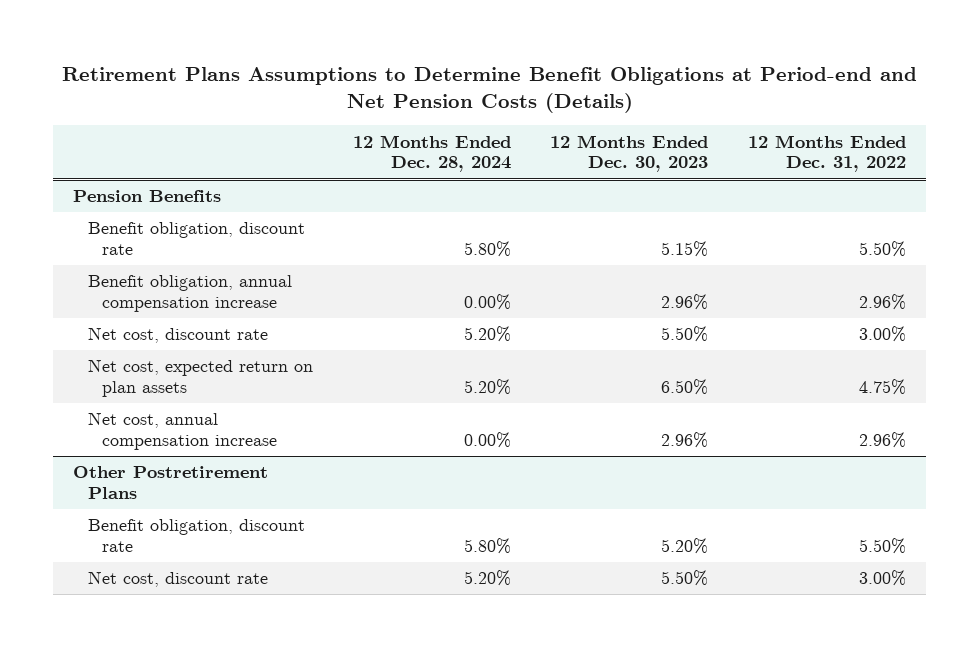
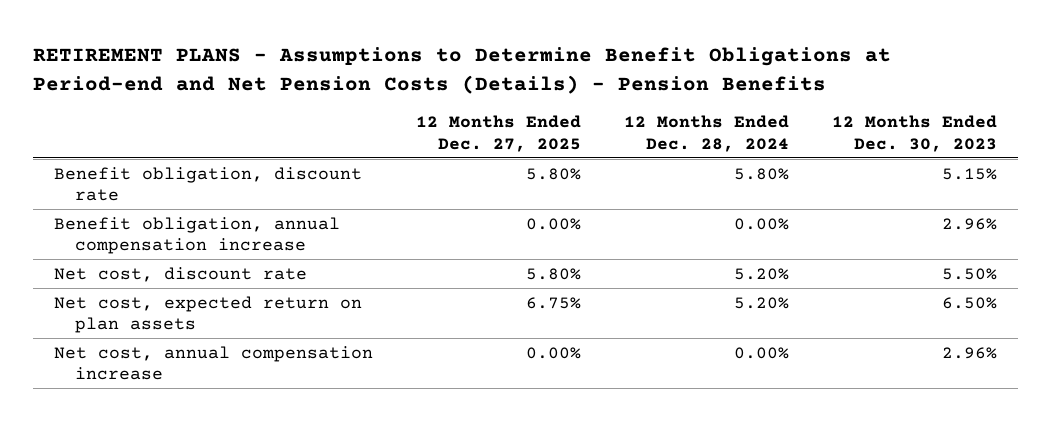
- Retirement Plans Assumptions to Determine Benefit Obligations at Period-end and Net Pension Costs (Details)
+ RETIREMENT PLANS - Assumptions to Determine Benefit Obligations at Period-end and Net Pension Costs (Details) - Pension Benefits
- | 12 Months Ended Dec. 28, 2024 | 12 Months Ended Dec. 30, 2023 | 12 Months Ended Dec. 31, 2022
+ | 12 Months Ended Dec. 27, 2025 | 12 Months Ended Dec. 28, 2024 | 12 Months Ended Dec. 30, 2023
- Pension Benefits
- Other Postretirement Plans
- Benefit obligation, discount rate | 5.80% | 5.20% | 5.50%
- Net cost, discount rate | 5.20% | 5.50% | 3.00%

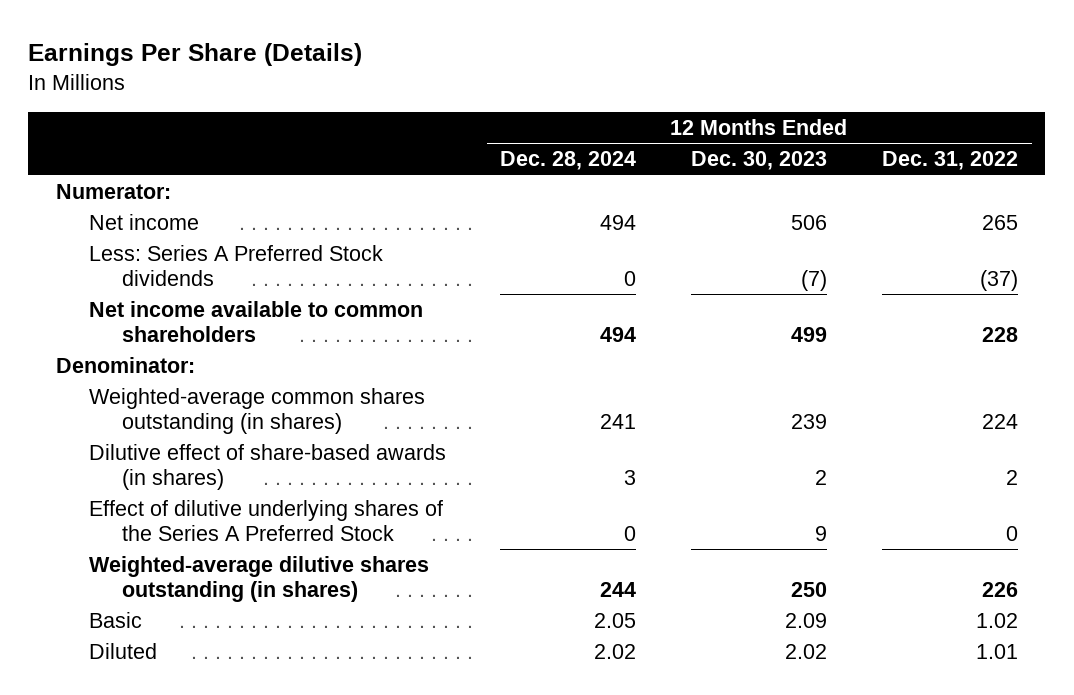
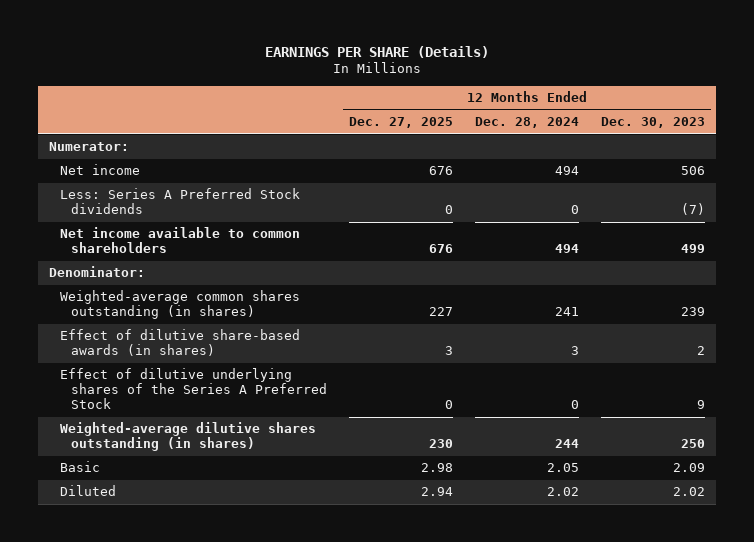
- Earnings Per Share (Details)
+ EARNINGS PER SHARE (Details)
- | 12 Months Ended Dec. 28, 2024 | 12 Months Ended Dec. 30, 2023 | 12 Months Ended Dec. 31, 2022
+ | 12 Months Ended Dec. 27, 2025 | 12 Months Ended Dec. 28, 2024 | 12 Months Ended Dec. 30, 2023
- Dilutive effect of share-based awards (in shares) | 3 | 2 | 2
+ Effect of dilutive share-based awards (in shares) | 3 | 3 | 2

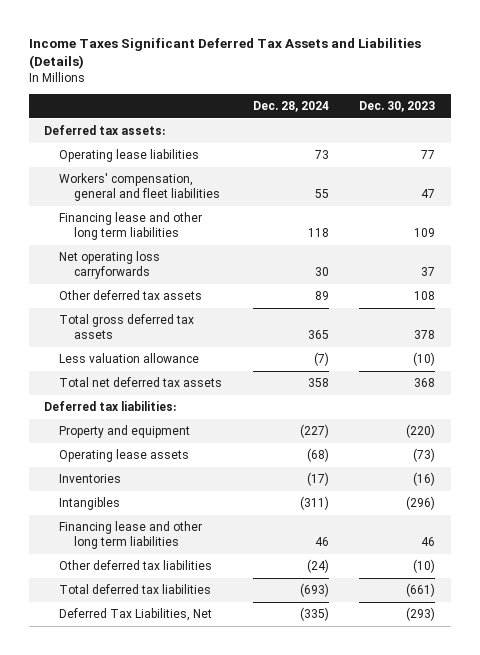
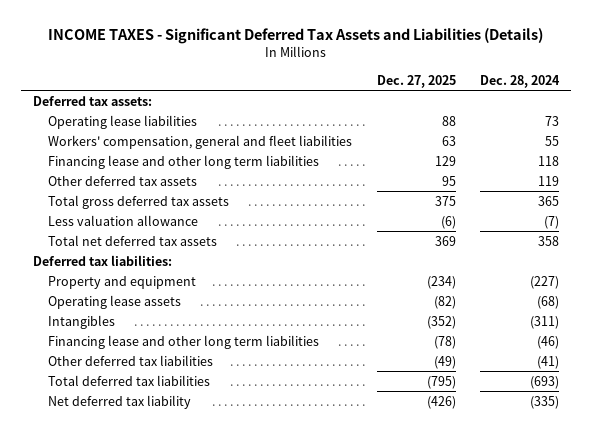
- Income Taxes Significant Deferred Tax Assets and Liabilities (Details)
+ INCOME TAXES - Significant Deferred Tax Assets and Liabilities (Details)
- | Dec. 28, 2024 | Dec. 30, 2023
+ | Dec. 27, 2025 | Dec. 28, 2024
- Net operating loss carryforwards | 30 | 37
- Other deferred tax assets | 89 | 108
+ Other deferred tax assets | 95 | 119
- Inventories | (17) | (16)
- Financing lease and other long term liabilities | 46 | 46
- Other deferred tax liabilities | (24) | (10)
+ Financing lease and other long term liabilities | (78) | (46)
+ Other deferred tax liabilities | (49) | (41)
- Deferred Tax Liabilities, Net | (335) | (293)
+ Net deferred tax liability | (426) | (335)

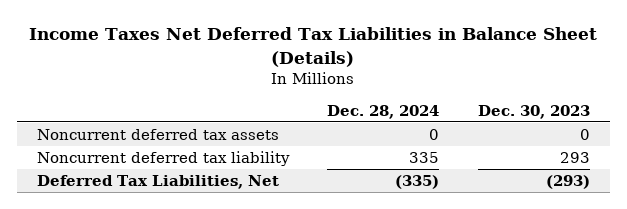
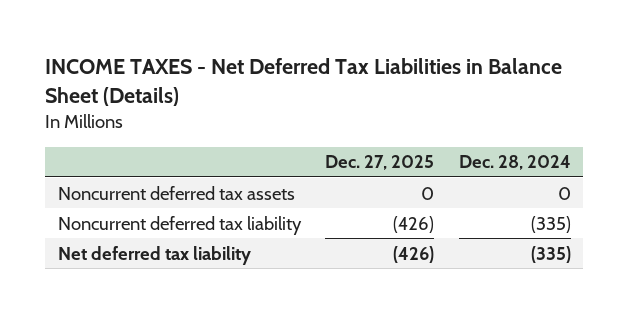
- Income Taxes Net Deferred Tax Liabilities in Balance Sheet (Details)
+ INCOME TAXES - Net Deferred Tax Liabilities in Balance Sheet (Details)
- | Dec. 28, 2024 | Dec. 30, 2023
+ | Dec. 27, 2025 | Dec. 28, 2024
- Noncurrent deferred tax liability | 335 | 293
- Deferred Tax Liabilities, Net | (335) | (293)
+ Noncurrent deferred tax liability | (426) | (335)
+ Net deferred tax liability | (426) | (335)

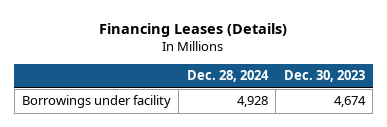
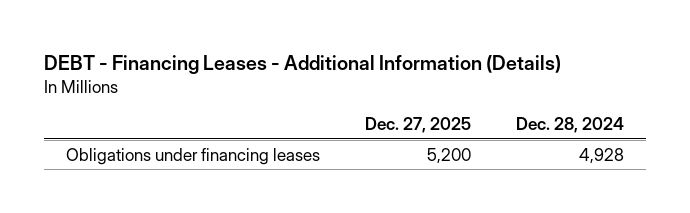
- Financing Leases (Details)
+ DEBT - Financing Leases - Additional Information (Details)
- | Dec. 28, 2024 | Dec. 30, 2023
+ | Dec. 27, 2025 | Dec. 28, 2024
- Borrowings under facility | 4,928 | 4,674
+ Obligations under financing leases | 5,200 | 4,928

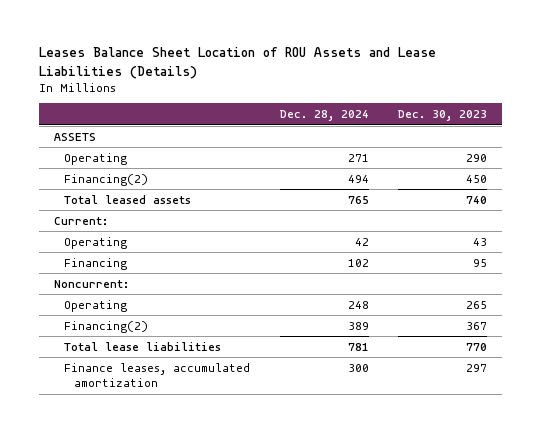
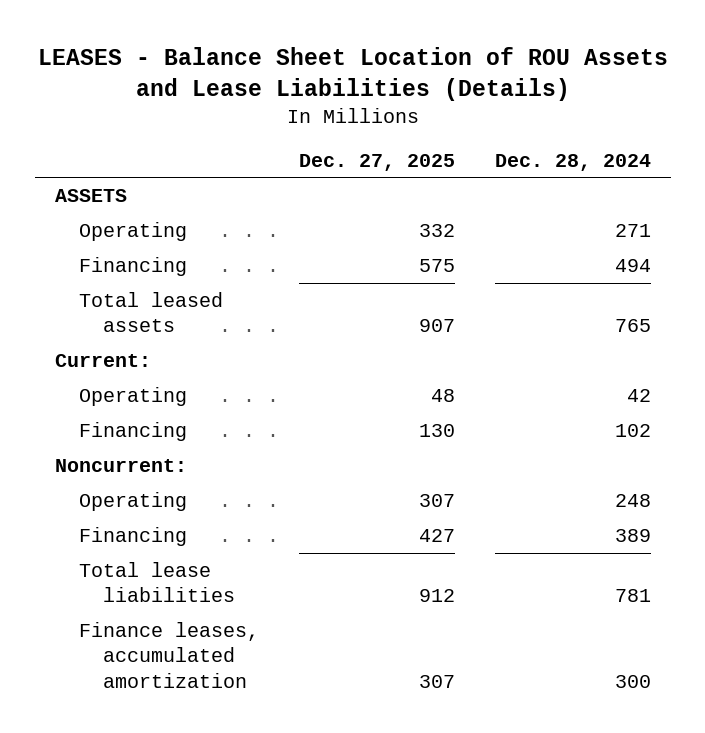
- Leases Balance Sheet Location of ROU Assets and Lease Liabilities (Details)
+ LEASES - Balance Sheet Location of ROU Assets and Lease Liabilities (Details)
- | Dec. 28, 2024 | Dec. 30, 2023
+ | Dec. 27, 2025 | Dec. 28, 2024
- Financing(2) | 494 | 450
+ Financing | 575 | 494
- Financing(2) | 389 | 367
+ Financing | 427 | 389

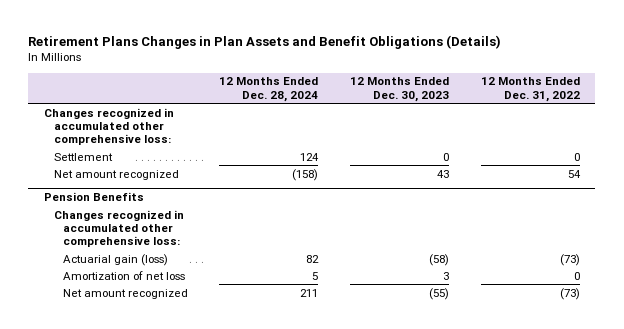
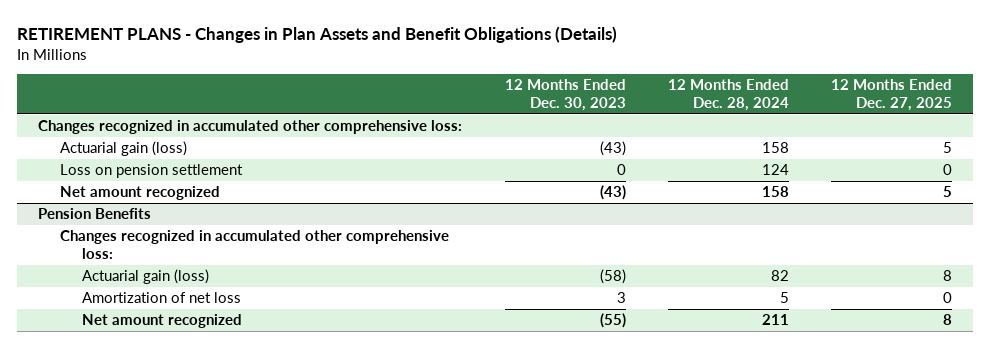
- Retirement Plans Changes in Plan Assets and Benefit Obligations (Details)
+ RETIREMENT PLANS - Changes in Plan Assets and Benefit Obligations (Details)
- | 12 Months Ended Dec. 28, 2024 | 12 Months Ended Dec. 30, 2023 | 12 Months Ended Dec. 31, 2022
+ | 12 Months Ended Dec. 30, 2023 | 12 Months Ended Dec. 28, 2024 | 12 Months Ended Dec. 27, 2025
- Settlement | 124 | 0 | 0
- Net amount recognized | (158) | 43 | 54
+ Actuarial gain (loss) | (43) | 158 | 5
+ Loss on pension settlement | 0 | 124 | 0
+ Net amount recognized | (43) | 158 | 5

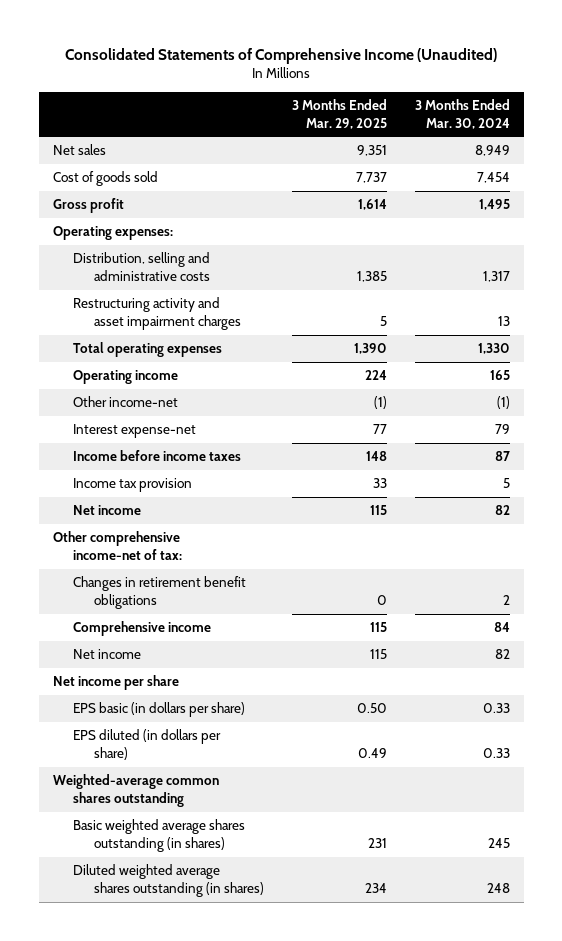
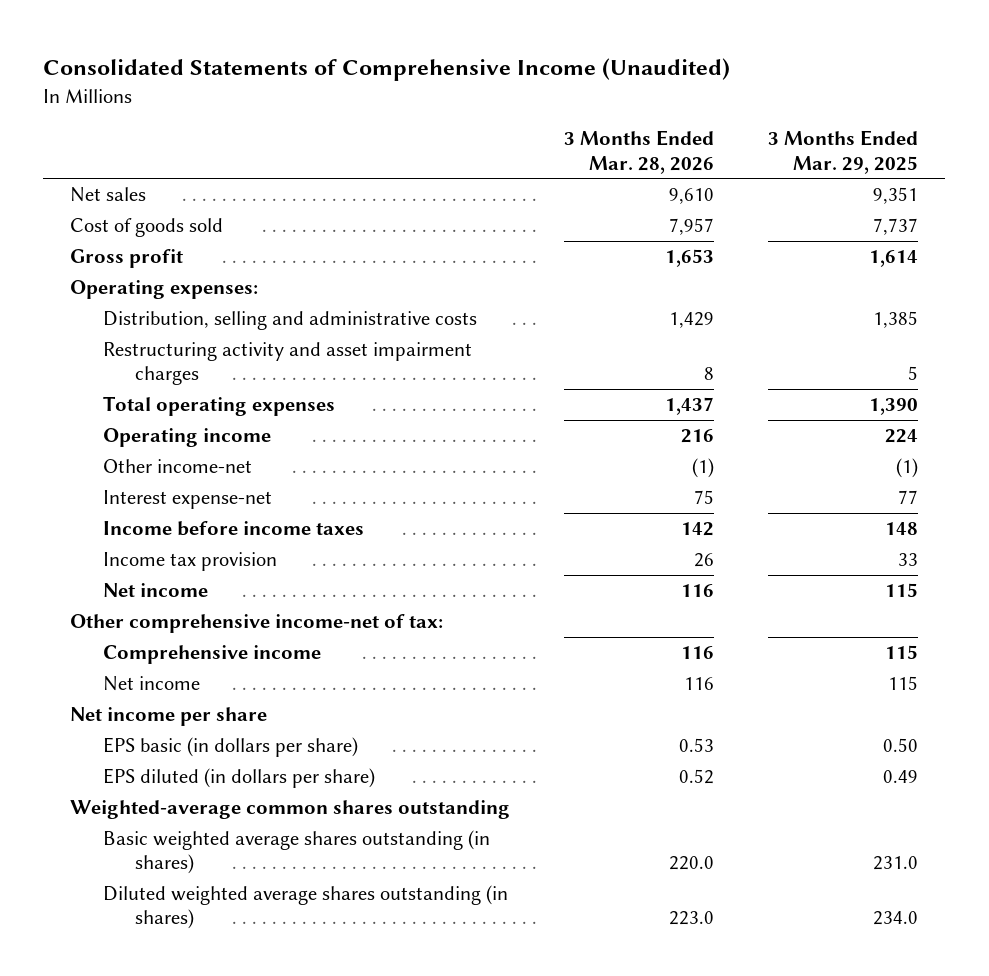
- | 3 Months Ended Mar. 29, 2025 | 3 Months Ended Mar. 30, 2024
+ | 3 Months Ended Mar. 28, 2026 | 3 Months Ended Mar. 29, 2025
- Changes in retirement benefit obligations | 0 | 2
- Basic weighted average shares outstanding (in shares) | 231 | 245
- Diluted weighted average shares outstanding (in shares) | 234 | 248
+ Basic weighted average shares outstanding (in shares) | 220.0 | 231.0
+ Diluted weighted average shares outstanding (in shares) | 223.0 | 234.0

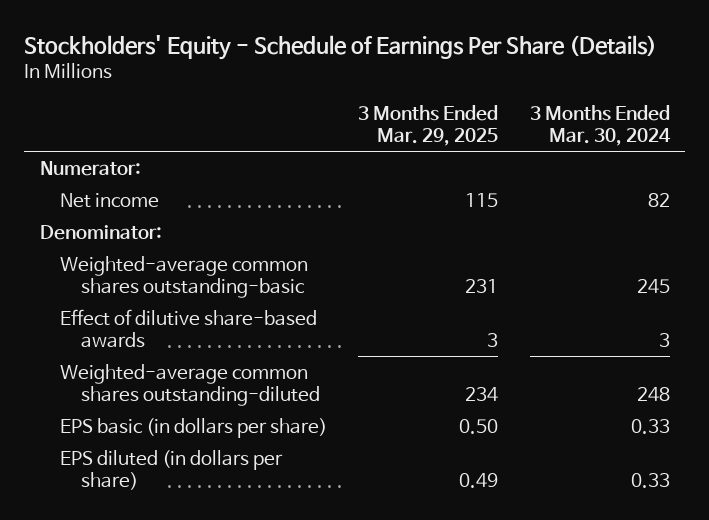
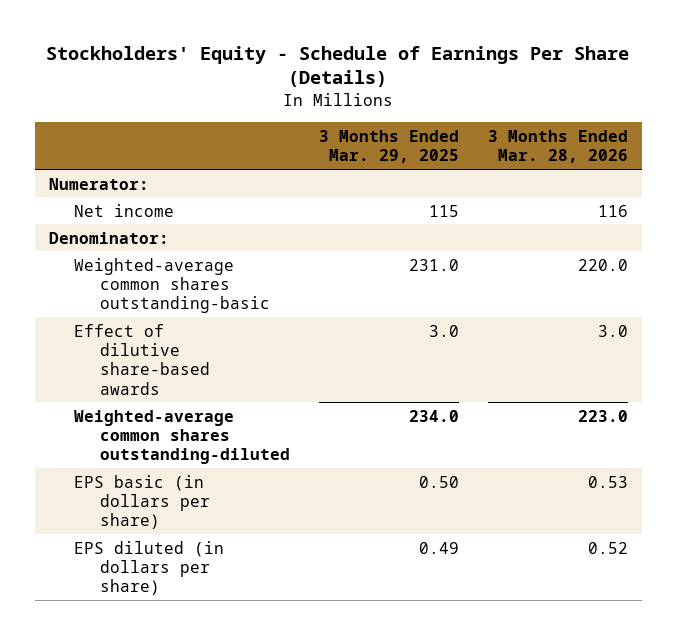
- | 3 Months Ended Mar. 29, 2025 | 3 Months Ended Mar. 30, 2024
+ | 3 Months Ended Mar. 29, 2025 | 3 Months Ended Mar. 28, 2026
- Weighted-average common shares outstanding-basic | 231 | 245
- Effect of dilutive share-based awards | 3 | 3
- Weighted-average common shares outstanding-diluted | 234 | 248
+ Weighted-average common shares outstanding-basic | 231.0 | 220.0
+ Effect of dilutive share-based awards | 3.0 | 3.0
+ Weighted-average common shares outstanding-diluted | 234.0 | 223.0

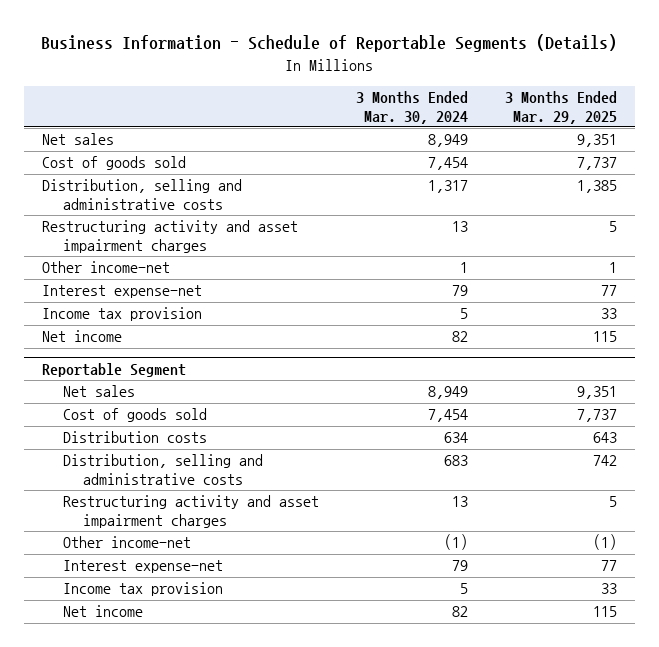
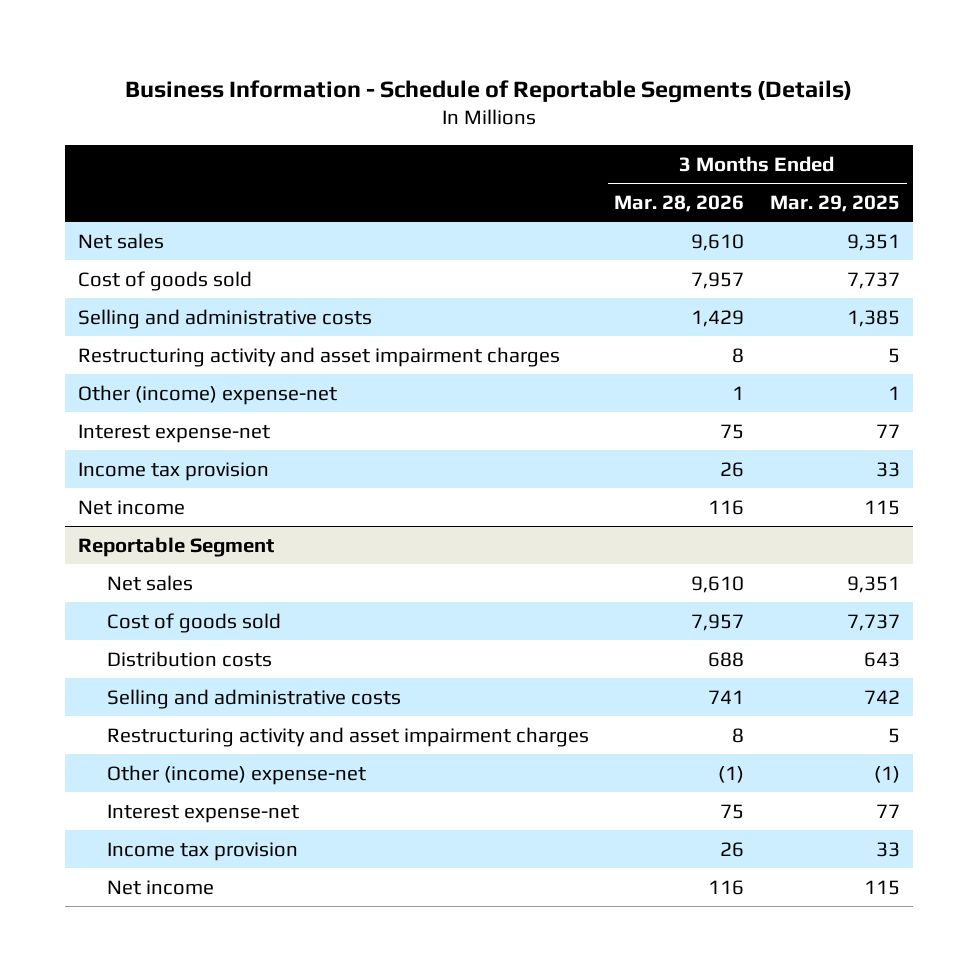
- | 3 Months Ended Mar. 30, 2024 | 3 Months Ended Mar. 29, 2025
+ | 3 Months Ended Mar. 28, 2026 | 3 Months Ended Mar. 29, 2025
- Distribution, selling and administrative costs | 1,317 | 1,385
+ Selling and administrative costs | 1,429 | 1,385
- Other income-net | 1 | 1
+ Other (income) expense-net | 1 | 1
@ Reportable Segment
- Distribution, selling and administrative costs | 683 | 742
+ Selling and administrative costs | 741 | 742
- Other income-net | (1) | (1)
+ Other (income) expense-net | (1) | (1)

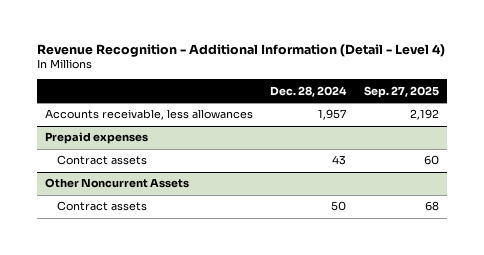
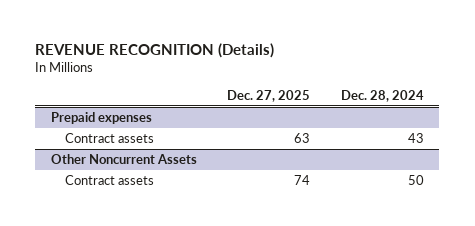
- Revenue Recognition - Additional Information (Detail - Level 4)
+ REVENUE RECOGNITION (Details)
- | Dec. 28, 2024 | Sep. 27, 2025
+ | Dec. 27, 2025 | Dec. 28, 2024
- Accounts receivable, less allowances | 1,957 | 2,192

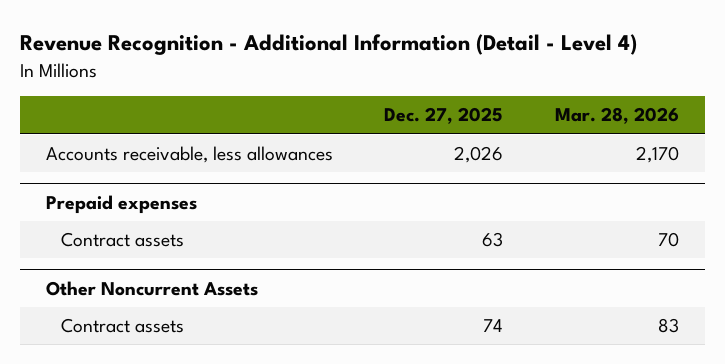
- REVENUE RECOGNITION (Details)
+ Revenue Recognition - Additional Information (Detail - Level 4)
- | Dec. 27, 2025 | Dec. 28, 2024
+ | Dec. 27, 2025 | Mar. 28, 2026
+ Accounts receivable, less allowances | 2,026 | 2,170

